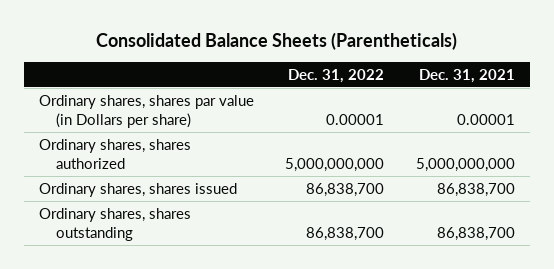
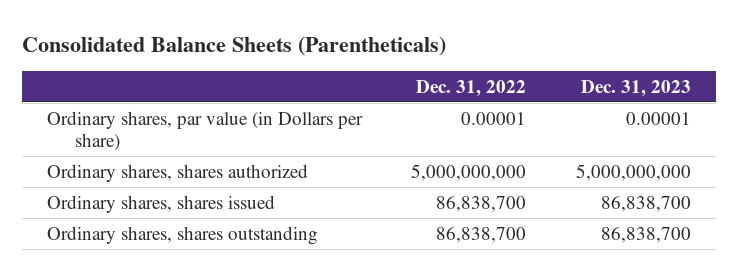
- | Dec. 31, 2022 | Dec. 31, 2021
+ | Dec. 31, 2022 | Dec. 31, 2023
- Ordinary shares, shares par value (in Dollars per share) | 0.00001 | 0.00001
+ Ordinary shares, par value (in Dollars per share) | 0.00001 | 0.00001

